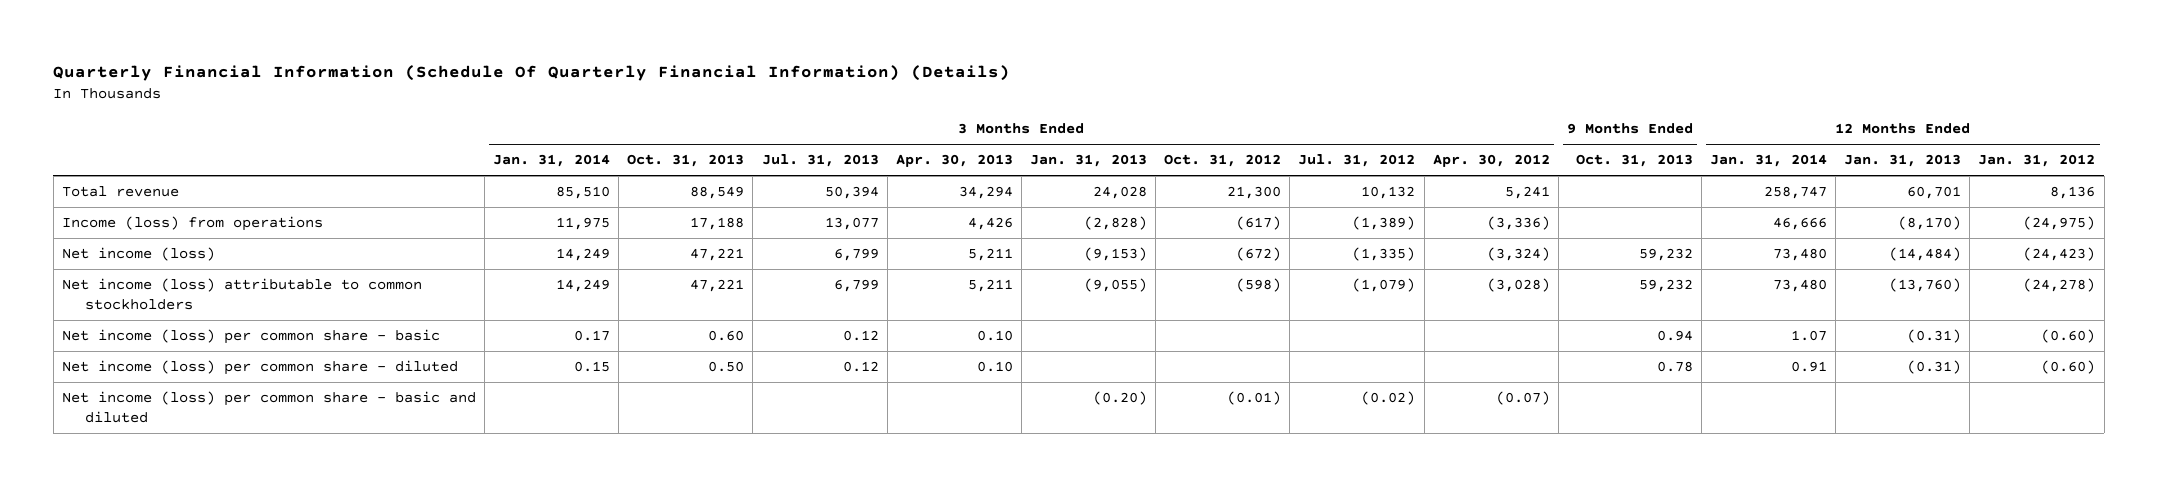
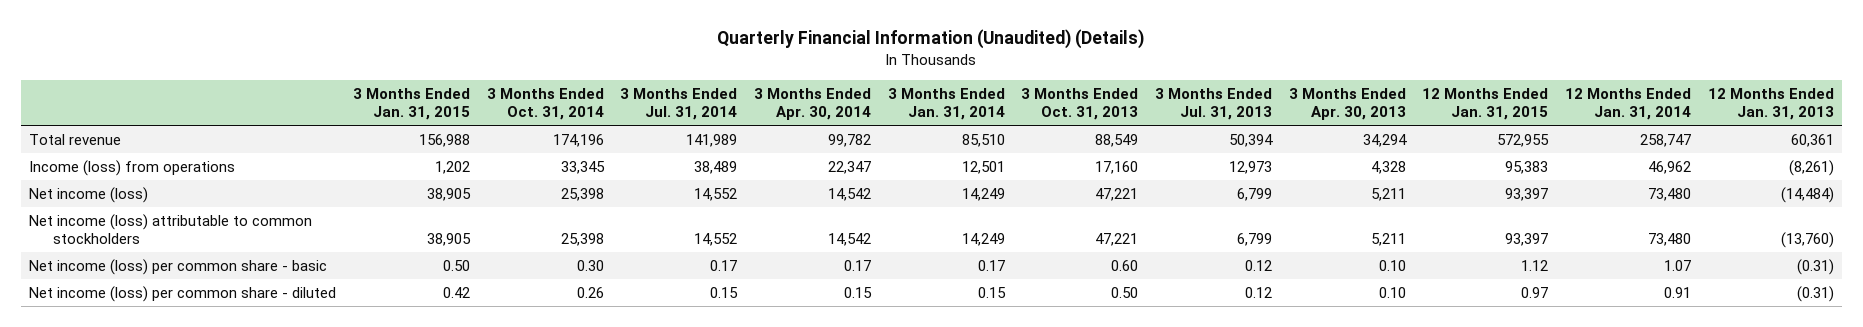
- Quarterly Financial Information (Schedule Of Quarterly Financial Information) (Details)
+ Quarterly Financial Information (Unaudited) (Details)
- | 3 Months Ended Jan. 31, 2014 | 3 Months Ended Oct. 31, 2013 | 3 Months Ended Jul. 31, 2013 | 3 Months Ended Apr. 30, 2013 | 3 Months Ended Jan. 31, 2013 | 3 Months Ended Oct. 31, 2012 | 3 Months Ended Jul. 31, 2012 | 3 Months Ended Apr. 30, 2012 | 9 Months Ended Oct. 31, 2013 | 12 Months Ended Jan. 31, 2014 | 12 Months Ended Jan. 31, 2013 | 12 Months Ended Jan. 31, 2012
+ | 3 Months Ended Jan. 31, 2015 | 3 Months Ended Oct. 31, 2014 | 3 Months Ended Jul. 31, 2014 | 3 Months Ended Apr. 30, 2014 | 3 Months Ended Jan. 31, 2014 | 3 Months Ended Oct. 31, 2013 | 3 Months Ended Jul. 31, 2013 | 3 Months Ended Apr. 30, 2013 | 12 Months Ended Jan. 31, 2015 | 12 Months Ended Jan. 31, 2014 | 12 Months Ended Jan. 31, 2013
- Total revenue | 85,510 | 88,549 | 50,394 | 34,294 | 24,028 | 21,300 | 10,132 | 5,241 | | 258,747 | 60,701 | 8,136
- Income (loss) from operations | 11,975 | 17,188 | 13,077 | 4,426 | (2,828) | (617) | (1,389) | (3,336) | | 46,666 | (8,170) | (24,975)
+ Total revenue | 156,988 | 174,196 | 141,989 | 99,782 | 85,510 | 88,549 | 50,394 | 34,294 | 572,955 | 258,747 | 60,361
+ Income (loss) from operations | 1,202 | 33,345 | 38,489 | 22,347 | 12,501 | 17,160 | 12,973 | 4,328 | 95,383 | 46,962 | (8,261)
- Net income (loss) per common share - basic and diluted | | | | | (0.20) | (0.01) | (0.02) | (0.07) | | | |

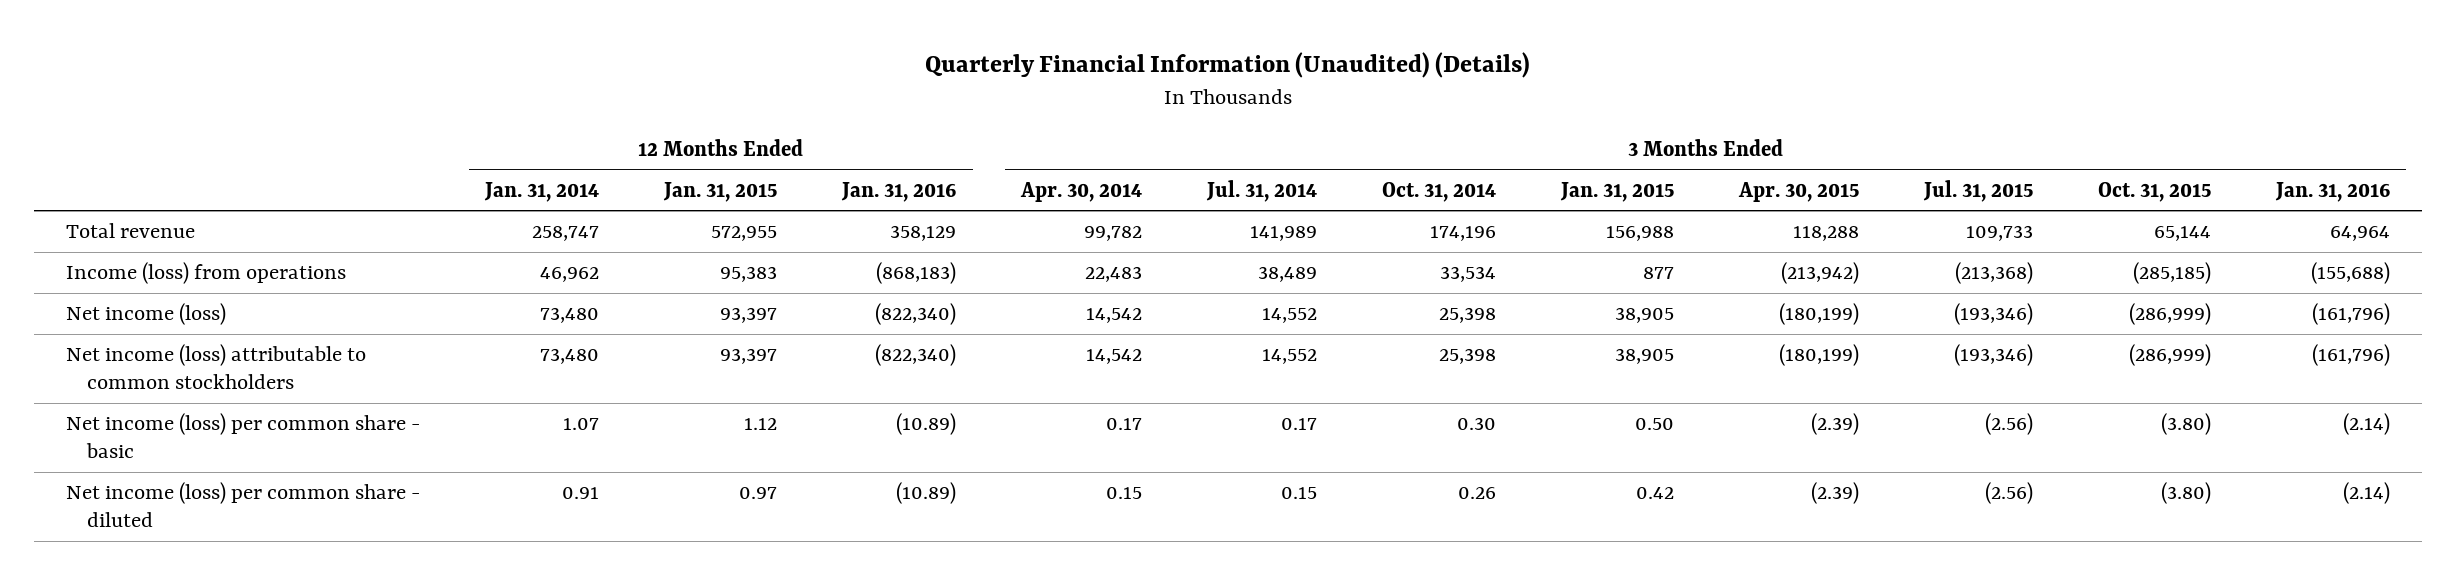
- | 3 Months Ended Jan. 31, 2015 | 3 Months Ended Oct. 31, 2014 | 3 Months Ended Jul. 31, 2014 | 3 Months Ended Apr. 30, 2014 | 3 Months Ended Jan. 31, 2014 | 3 Months Ended Oct. 31, 2013 | 3 Months Ended Jul. 31, 2013 | 3 Months Ended Apr. 30, 2013 | 12 Months Ended Jan. 31, 2015 | 12 Months Ended Jan. 31, 2014 | 12 Months Ended Jan. 31, 2013
+ | 12 Months Ended Jan. 31, 2014 | 12 Months Ended Jan. 31, 2015 | 12 Months Ended Jan. 31, 2016 | 3 Months Ended Apr. 30, 2014 | 3 Months Ended Jul. 31, 2014 | 3 Months Ended Oct. 31, 2014 | 3 Months Ended Jan. 31, 2015 | 3 Months Ended Apr. 30, 2015 | 3 Months Ended Jul. 31, 2015 | 3 Months Ended Oct. 31, 2015 | 3 Months Ended Jan. 31, 2016
- Income (loss) from operations | 1,202 | 33,345 | 38,489 | 22,347 | 12,501 | 17,160 | 12,973 | 4,328 | 95,383 | 46,962 | (8,261)
+ Income (loss) from operations | 46,962 | 95,383 | (868,183) | 22,483 | 38,489 | 33,534 | 877 | (213,942) | (213,368) | (285,185) | (155,688)

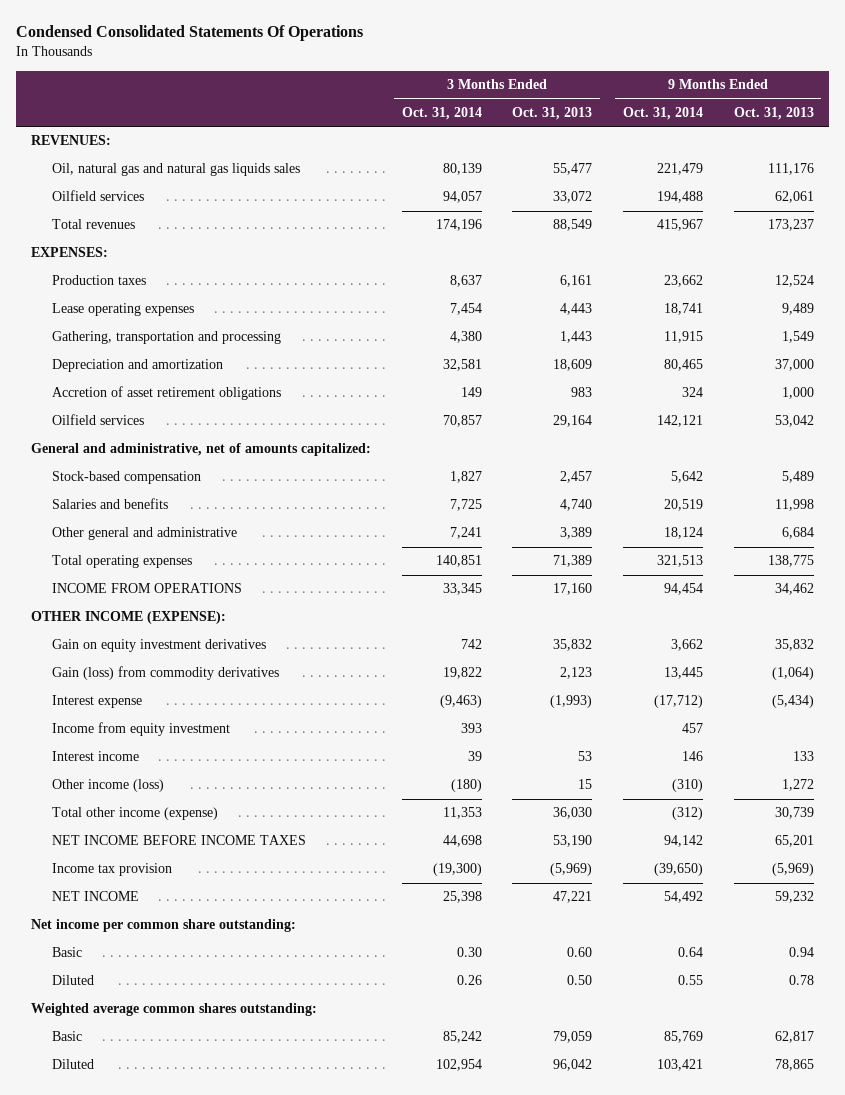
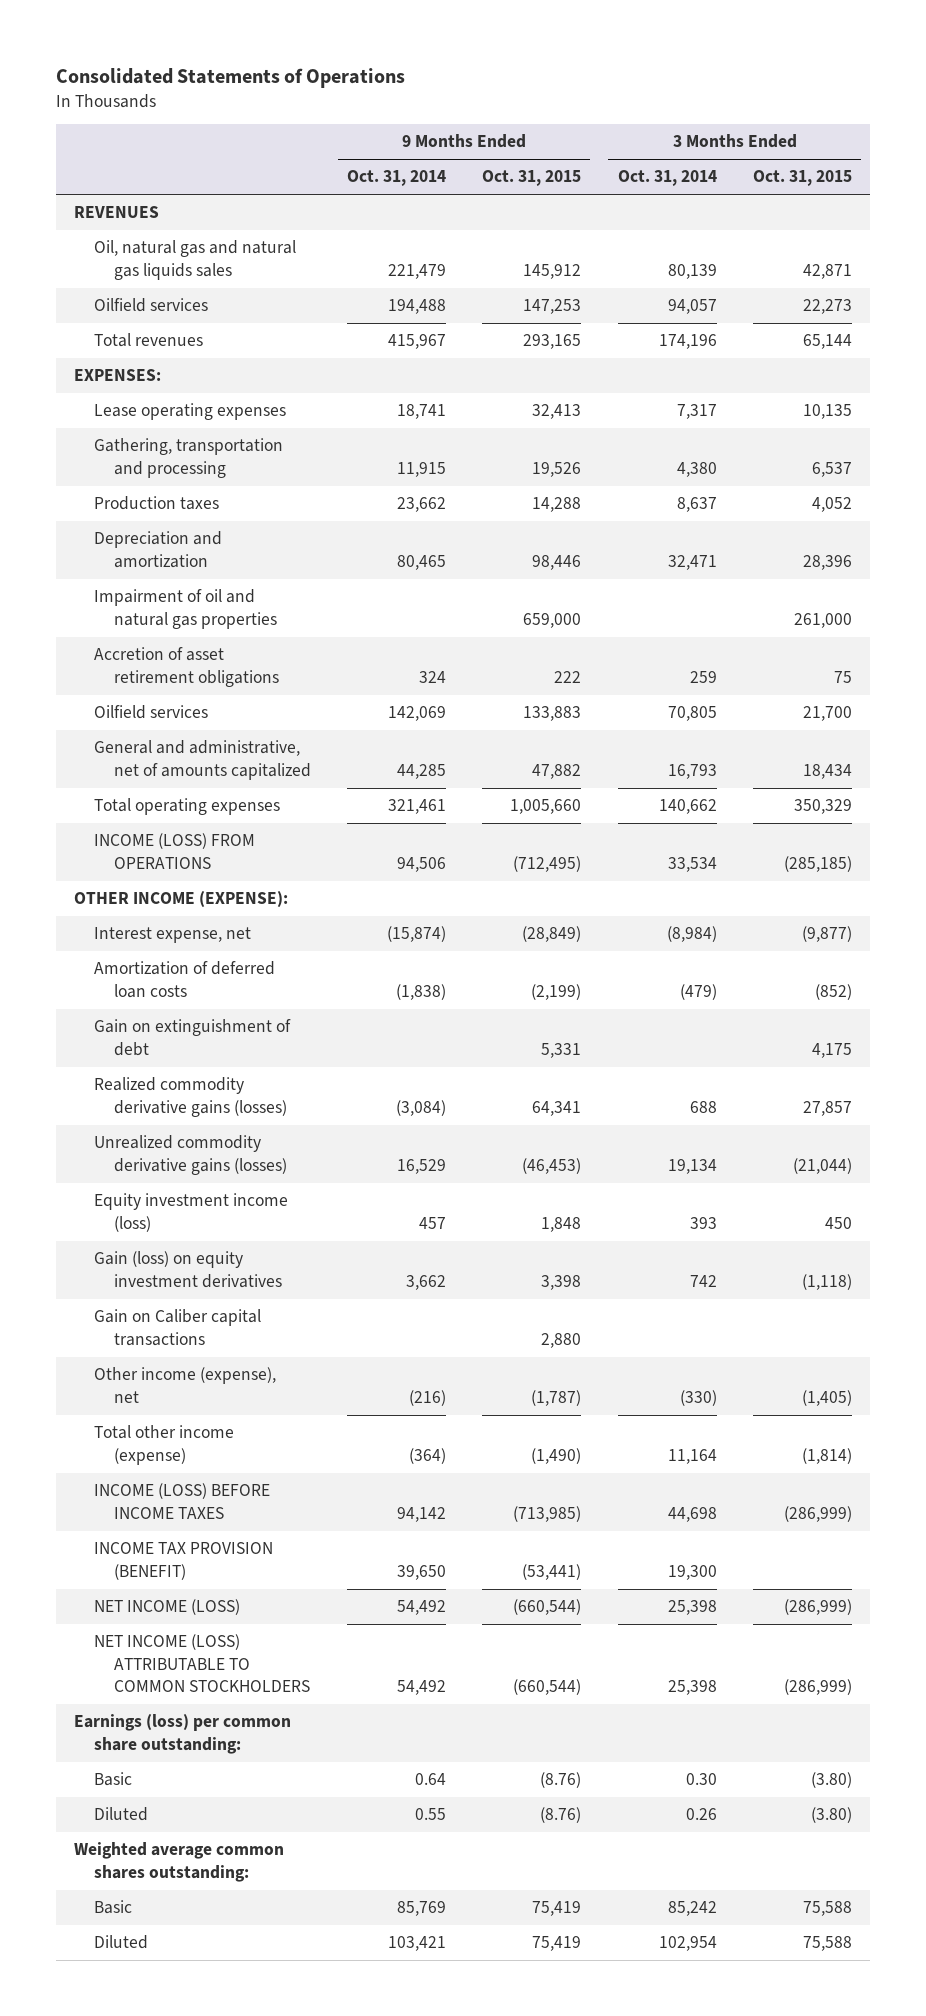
- Condensed Consolidated Statements Of Operations
+ Consolidated Statements of Operations
- | 3 Months Ended Oct. 31, 2014 | 3 Months Ended Oct. 31, 2013 | 9 Months Ended Oct. 31, 2014 | 9 Months Ended Oct. 31, 2013
+ | 9 Months Ended Oct. 31, 2014 | 9 Months Ended Oct. 31, 2015 | 3 Months Ended Oct. 31, 2014 | 3 Months Ended Oct. 31, 2015
- REVENUES:
+ REVENUES
- Lease operating expenses | 7,454 | 4,443 | 18,741 | 9,489
+ Lease operating expenses | 18,741 | 32,413 | 7,317 | 10,135
- Depreciation and amortization | 32,581 | 18,609 | 80,465 | 37,000
- Accretion of asset retirement obligations | 149 | 983 | 324 | 1,000
- Oilfield services | 70,857 | 29,164 | 142,121 | 53,042
- General and administrative, net of amounts capitalized:
- Stock-based compensation | 1,827 | 2,457 | 5,642 | 5,489
- Salaries and benefits | 7,725 | 4,740 | 20,519 | 11,998
- Other general and administrative | 7,241 | 3,389 | 18,124 | 6,684
- Total operating expenses | 140,851 | 71,389 | 321,513 | 138,775
- INCOME FROM OPERATIONS | 33,345 | 17,160 | 94,454 | 34,462
moved down: Production taxes | 23,662 | 14,288 | 8,637 | 4,052
+ Depreciation and amortization | 80,465 | 98,446 | 32,471 | 28,396
+ Impairment of oil and natural gas properties | | 659,000 | | 261,000
+ Accretion of asset retirement obligations | 324 | 222 | 259 | 75
+ Oilfield services | 142,069 | 133,883 | 70,805 | 21,700
+ General and administrative, net of amounts capitalized | 44,285 | 47,882 | 16,793 | 18,434
+ Total operating expenses | 321,461 | 1,005,660 | 140,662 | 350,329
+ INCOME (LOSS) FROM OPERATIONS | 94,506 | (712,495) | 33,534 | (285,185)
- Gain on equity investment derivatives | 742 | 35,832 | 3,662 | 35,832
- Gain (loss) from commodity derivatives | 19,822 | 2,123 | 13,445 | (1,064)
- Interest expense | (9,463) | (1,993) | (17,712) | (5,434)
- Income from equity investment | 393 | | 457 |
- Interest income | 39 | 53 | 146 | 133
- Other income (loss) | (180) | 15 | (310) | 1,272
- Total other income (expense) | 11,353 | 36,030 | (312) | 30,739
- NET INCOME BEFORE INCOME TAXES | 44,698 | 53,190 | 94,142 | 65,201
- Income tax provision | (19,300) | (5,969) | (39,650) | (5,969)
- NET INCOME | 25,398 | 47,221 | 54,492 | 59,232
- Net income per common share outstanding:
+ Interest expense, net | (15,874) | (28,849) | (8,984) | (9,877)
+ Amortization of deferred loan costs | (1,838) | (2,199) | (479) | (852)
+ Gain on extinguishment of debt | | 5,331 | | 4,175
+ Realized commodity derivative gains (losses) | (3,084) | 64,341 | 688 | 27,857
+ Unrealized commodity derivative gains (losses) | 16,529 | (46,453) | 19,134 | (21,044)
+ Equity investment income (loss) | 457 | 1,848 | 393 | 450
+ Gain (loss) on equity investment derivatives | 3,662 | 3,398 | 742 | (1,118)
+ Gain on Caliber capital transactions | | 2,880 | |
+ Other income (expense), net | (216) | (1,787) | (330) | (1,405)
+ Total other income (expense) | (364) | (1,490) | 11,164 | (1,814)
+ INCOME (LOSS) BEFORE INCOME TAXES | 94,142 | (713,985) | 44,698 | (286,999)
+ INCOME TAX PROVISION (BENEFIT) | 39,650 | (53,441) | 19,300 |
+ NET INCOME (LOSS) | 54,492 | (660,544) | 25,398 | (286,999)
+ NET INCOME (LOSS) ATTRIBUTABLE TO COMMON STOCKHOLDERS | 54,492 | (660,544) | 25,398 | (286,999)
+ Earnings (loss) per common share outstanding:

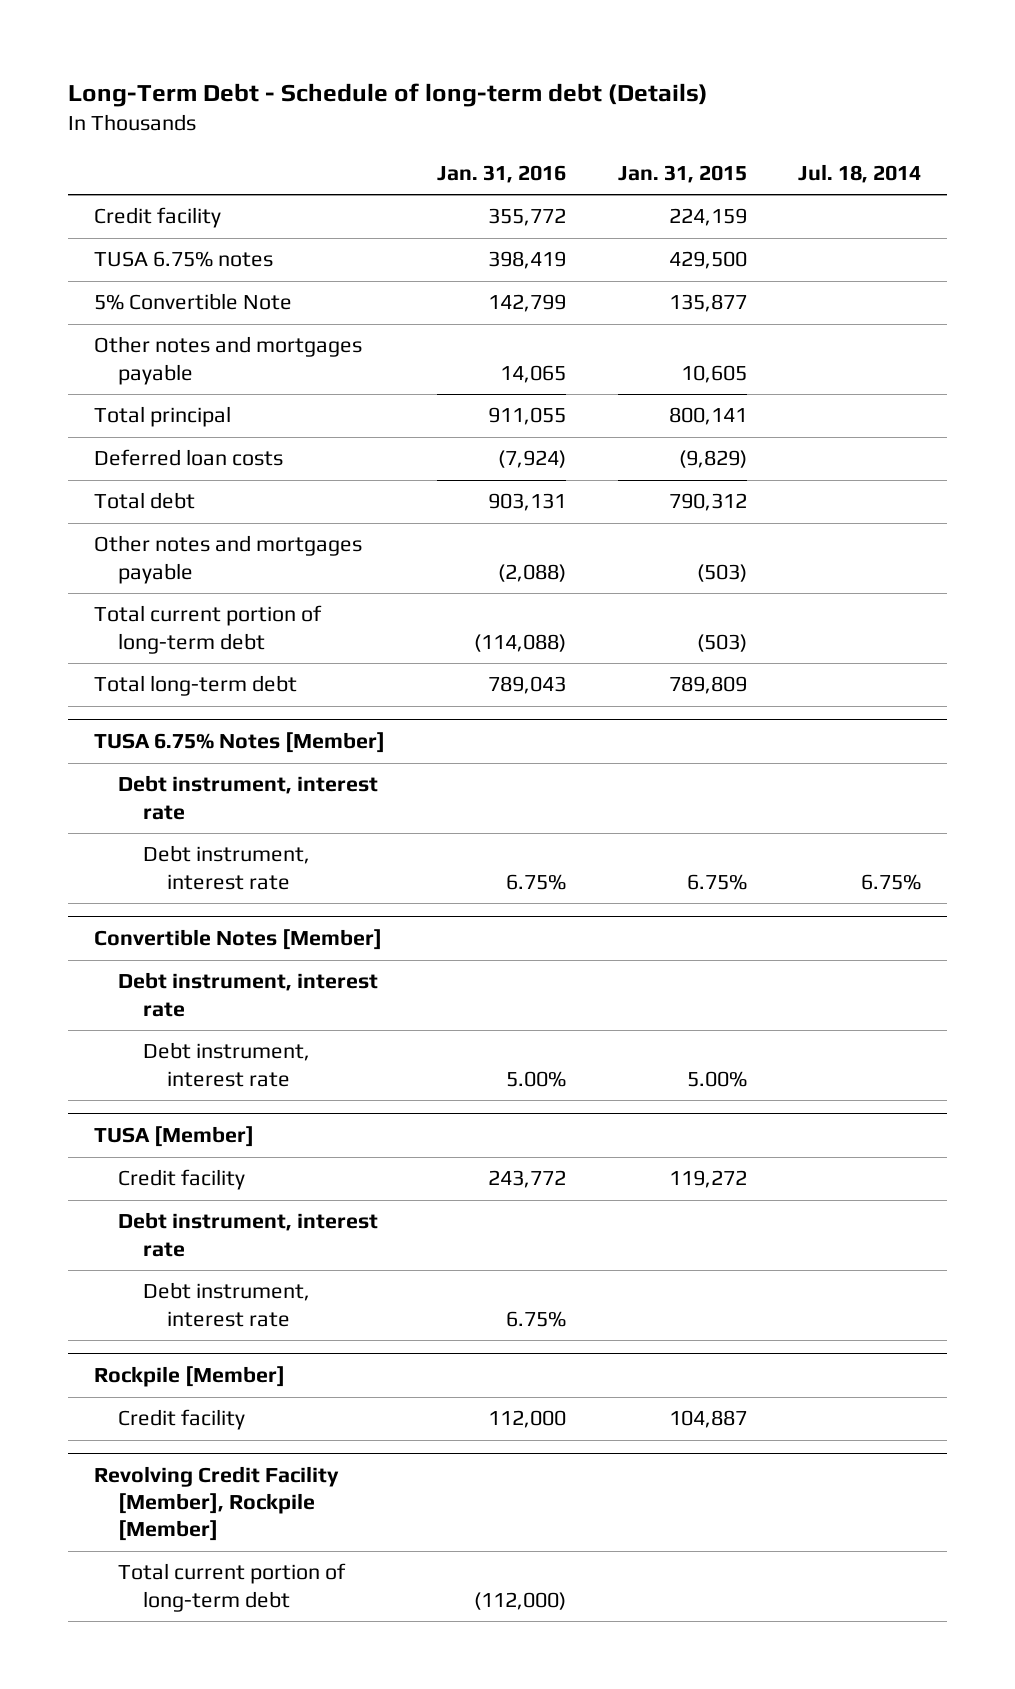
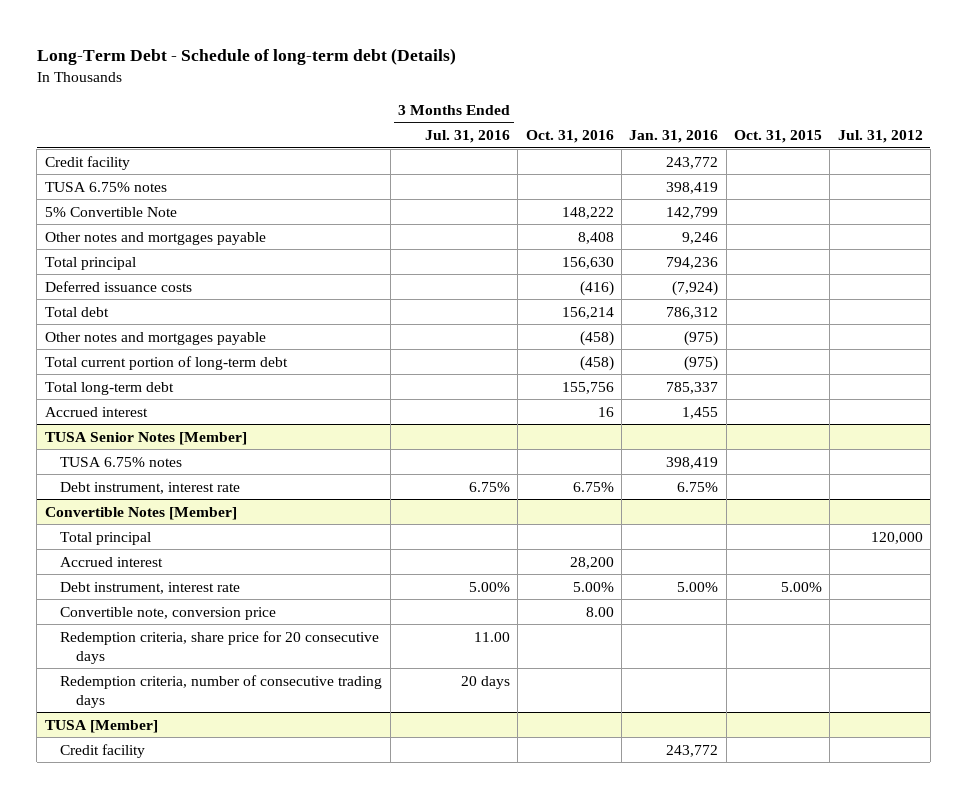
- | Jan. 31, 2016 | Jan. 31, 2015 | Jul. 18, 2014
+ | 3 Months Ended Jul. 31, 2016 | Oct. 31, 2016 | Jan. 31, 2016 | Oct. 31, 2015 | Jul. 31, 2012
- Credit facility | 355,772 | 224,159 |
+ Credit facility | | | 243,772 | |
- Other notes and mortgages payable | 14,065 | 10,605 |
- Total principal | 911,055 | 800,141 |
- Deferred loan costs | (7,924) | (9,829) |
- Total debt | 903,131 | 790,312 |
- Other notes and mortgages payable | (2,088) | (503) |
- Total current portion of long-term debt | (114,088) | (503) |
- Total long-term debt | 789,043 | 789,809 |
- TUSA 6.75% Notes [Member]
- Debt instrument, interest rate
+ Other notes and mortgages payable | | 8,408 | 9,246 | |
+ Total principal | | 156,630 | 794,236 | |
+ Deferred issuance costs | | (416) | (7,924) | |
+ Total debt | | 156,214 | 786,312 | |
+ Other notes and mortgages payable | | (458) | (975) | |
+ Total current portion of long-term debt | | (458) | (975) | |
+ Total long-term debt | | 155,756 | 785,337 | |
+ Accrued interest | | 16 | 1,455 | |
+ TUSA Senior Notes [Member]
+ TUSA 6.75% notes | | | 398,419 | |
@ Convertible Notes [Member]
- Debt instrument, interest rate
+ Total principal | | | | | 120,000
+ Accrued interest | | 28,200 | | |
+ Convertible note, conversion price | | 8.00 | | |
+ Redemption criteria, share price for 20 consecutive days | 11.00 | | | |
+ Redemption criteria, number of consecutive trading days | 20 days | | | |
@ TUSA [Member]
- Debt instrument, interest rate
- Debt instrument, interest rate | 6.75% | |
- Rockpile [Member]
- Credit facility | 112,000 | 104,887 |
- Revolving Credit Facility [Member], Rockpile [Member]
- Total current portion of long-term debt | (112,000) | |

